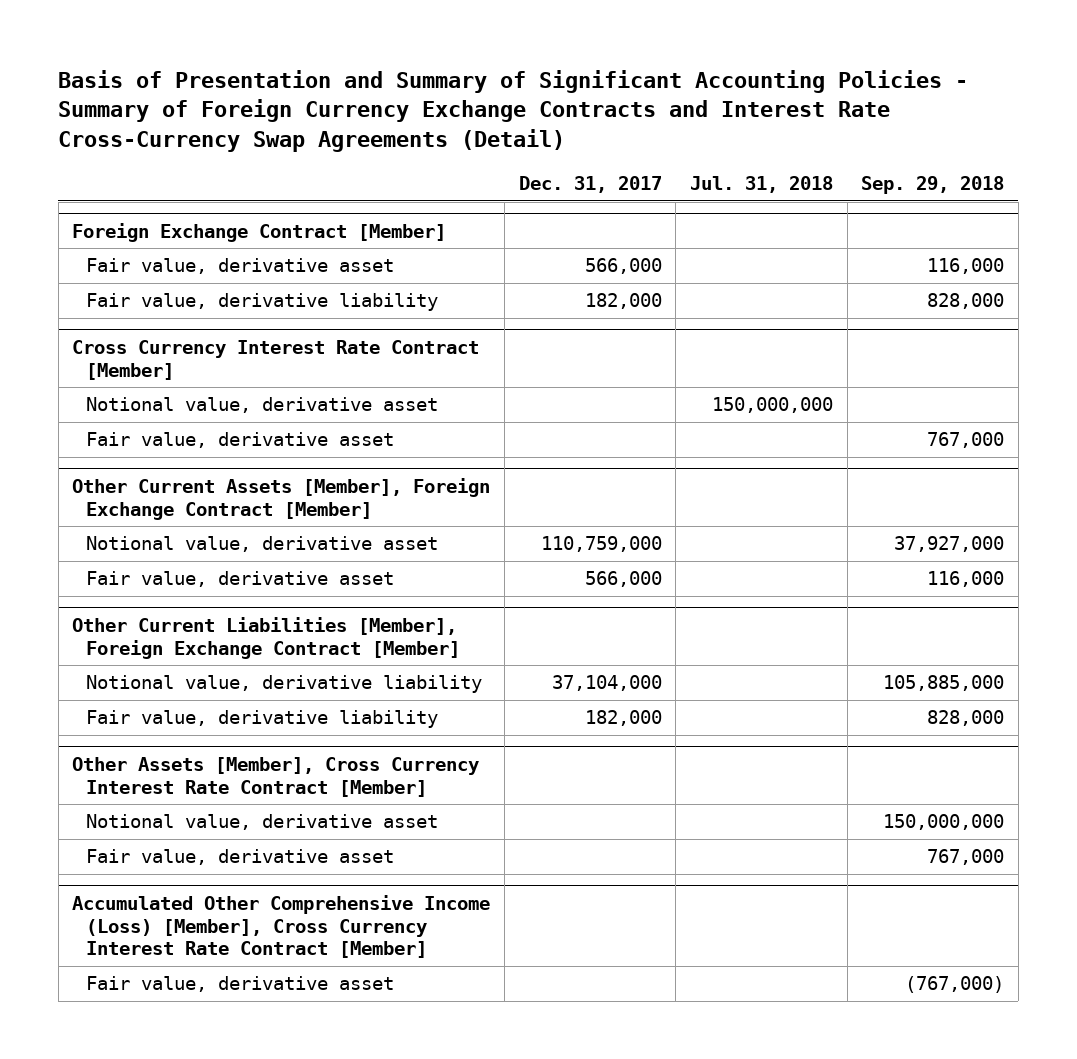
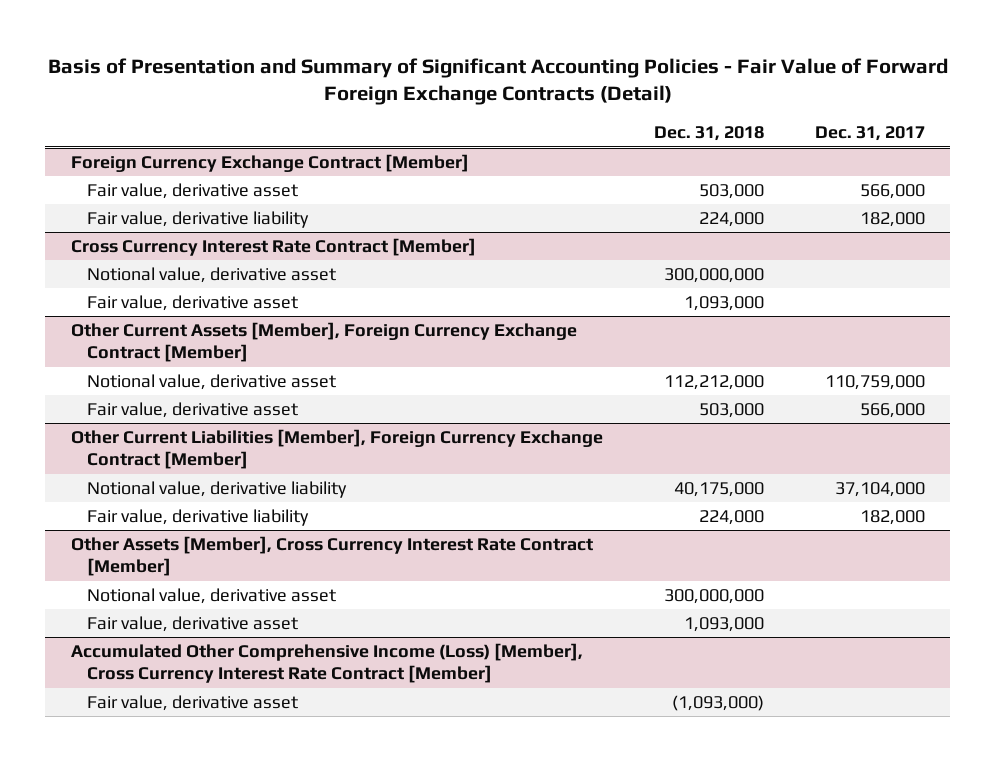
- Basis of Presentation and Summary of Significant Accounting Policies - Summary of Foreign Currency Exchange Contracts and Interest Rate Cross-Currency Swap Agreements (Detail)
+ Basis of Presentation and Summary of Significant Accounting Policies - Fair Value of Forward Foreign Exchange Contracts (Detail)
- | Dec. 31, 2017 | Jul. 31, 2018 | Sep. 29, 2018
+ | Dec. 31, 2018 | Dec. 31, 2017
- Foreign Exchange Contract [Member]
+ Foreign Currency Exchange Contract [Member]
- Other Current Assets [Member], Foreign Exchange Contract [Member]
+ Other Current Assets [Member], Foreign Currency Exchange Contract [Member]
- Other Current Liabilities [Member], Foreign Exchange Contract [Member]
+ Other Current Liabilities [Member], Foreign Currency Exchange Contract [Member]

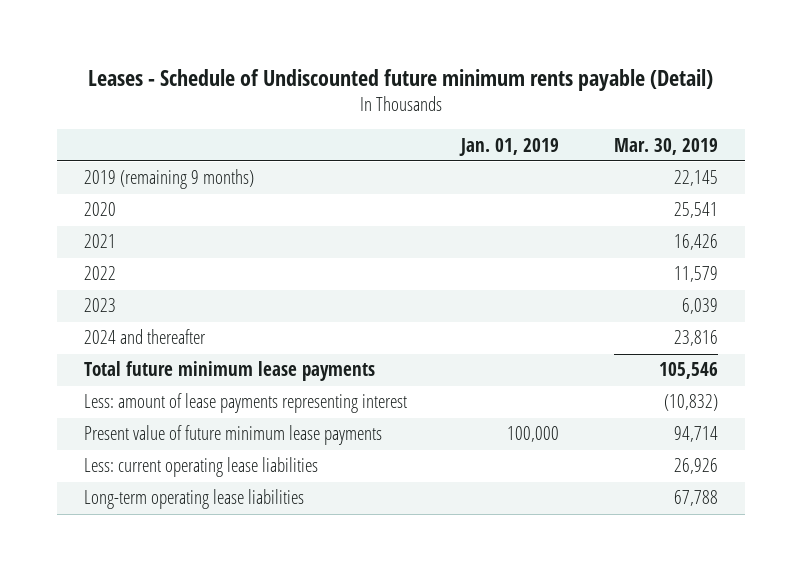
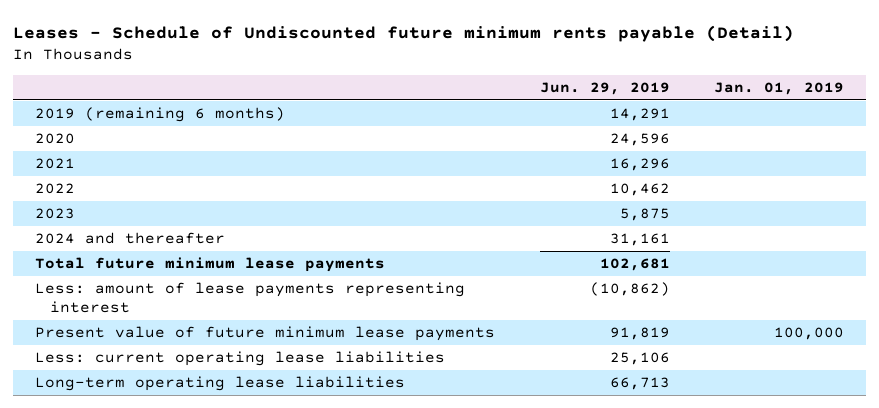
- | Jan. 01, 2019 | Mar. 30, 2019
+ | Jun. 29, 2019 | Jan. 01, 2019
- 2019 (remaining 9 months) | | 22,145
+ 2019 (remaining 6 months) | 14,291 |

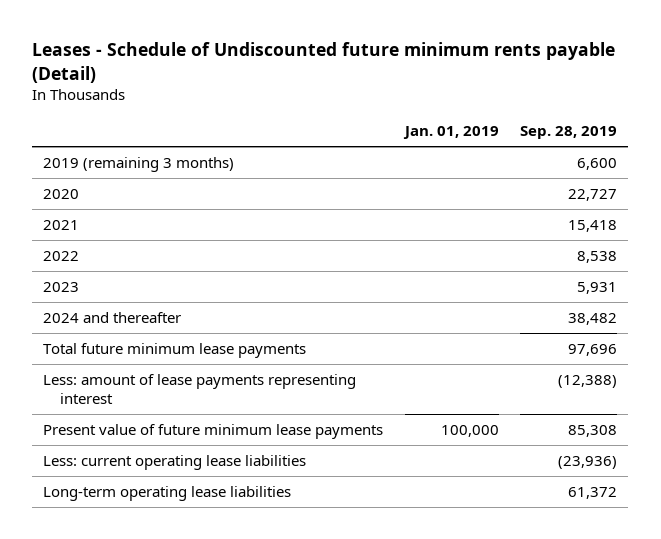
- | Jun. 29, 2019 | Jan. 01, 2019
+ | Jan. 01, 2019 | Sep. 28, 2019
- 2019 (remaining 6 months) | 14,291 |
+ 2019 (remaining 3 months) | | 6,600

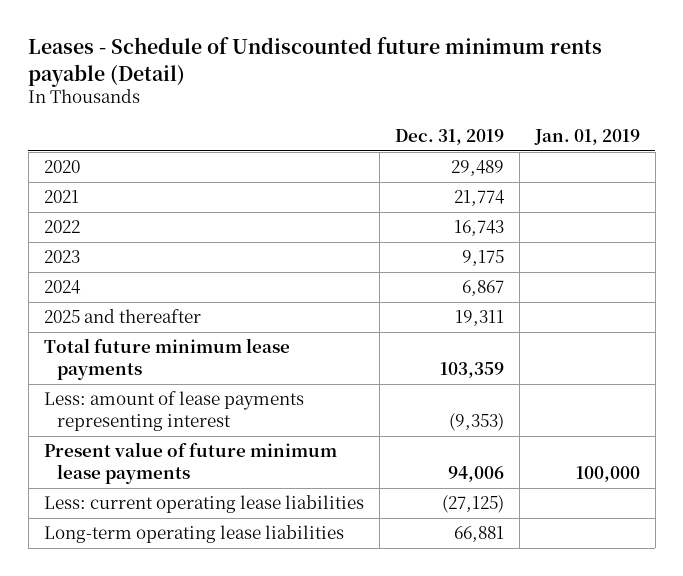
- | Jan. 01, 2019 | Sep. 28, 2019
+ | Dec. 31, 2019 | Jan. 01, 2019
- 2019 (remaining 3 months) | | 6,600
- 2024 and thereafter | | 38,482
+ 2024 | 6,867 |
+ 2025 and thereafter | 19,311 |

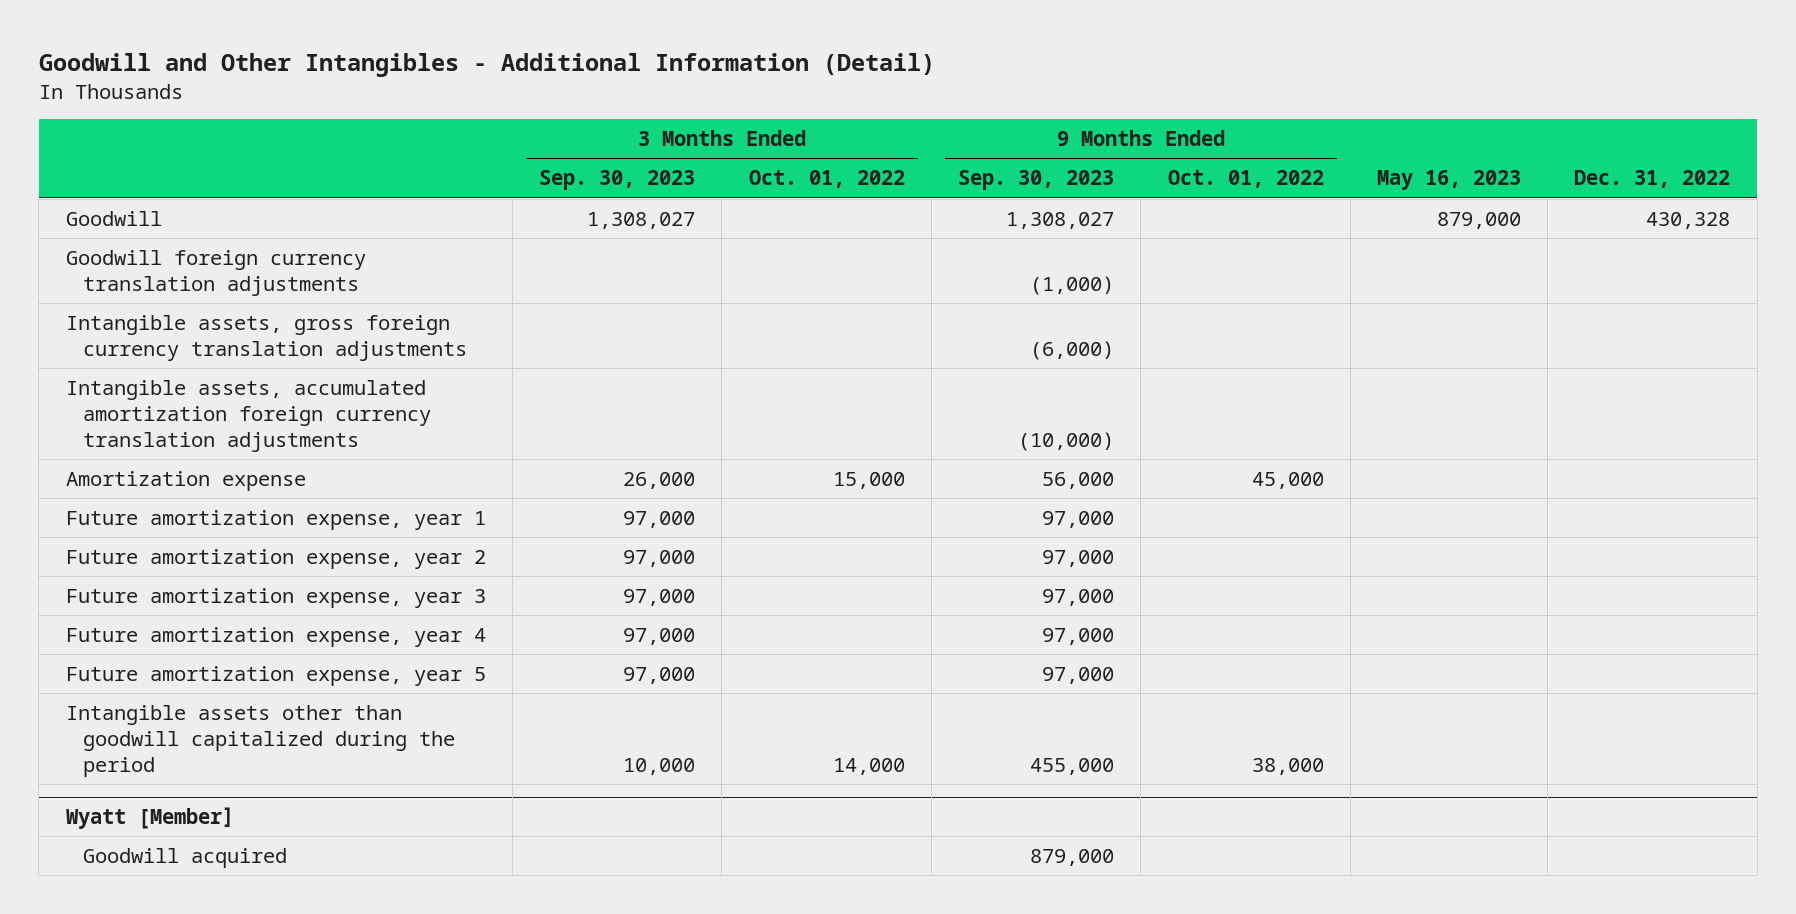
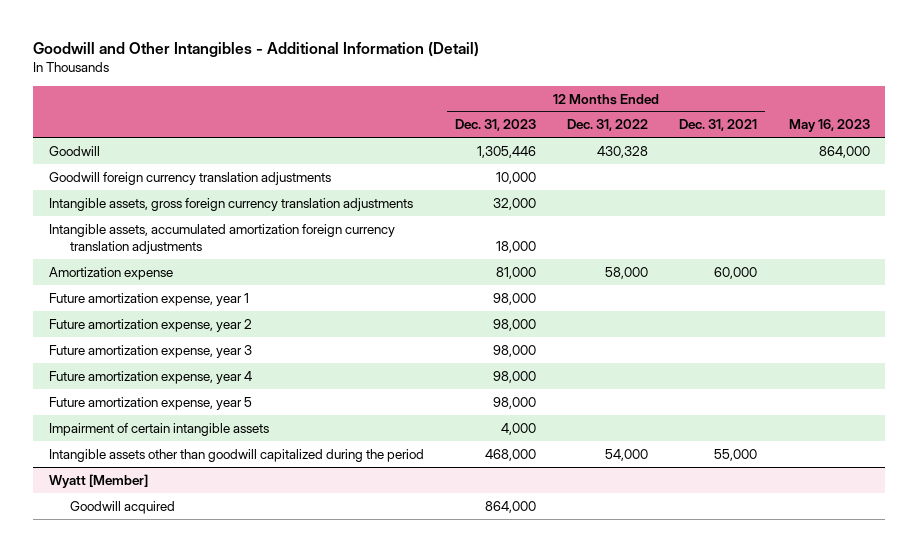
- | 3 Months Ended Sep. 30, 2023 | 3 Months Ended Oct. 01, 2022 | 9 Months Ended Sep. 30, 2023 | 9 Months Ended Oct. 01, 2022 | May 16, 2023 | Dec. 31, 2022
+ | 12 Months Ended Dec. 31, 2023 | 12 Months Ended Dec. 31, 2022 | 12 Months Ended Dec. 31, 2021 | May 16, 2023
- Goodwill | 1,308,027 | | 1,308,027 | | 879,000 | 430,328
+ Goodwill | 1,305,446 | 430,328 | | 864,000
+ Impairment of certain intangible assets | 4,000 | | |

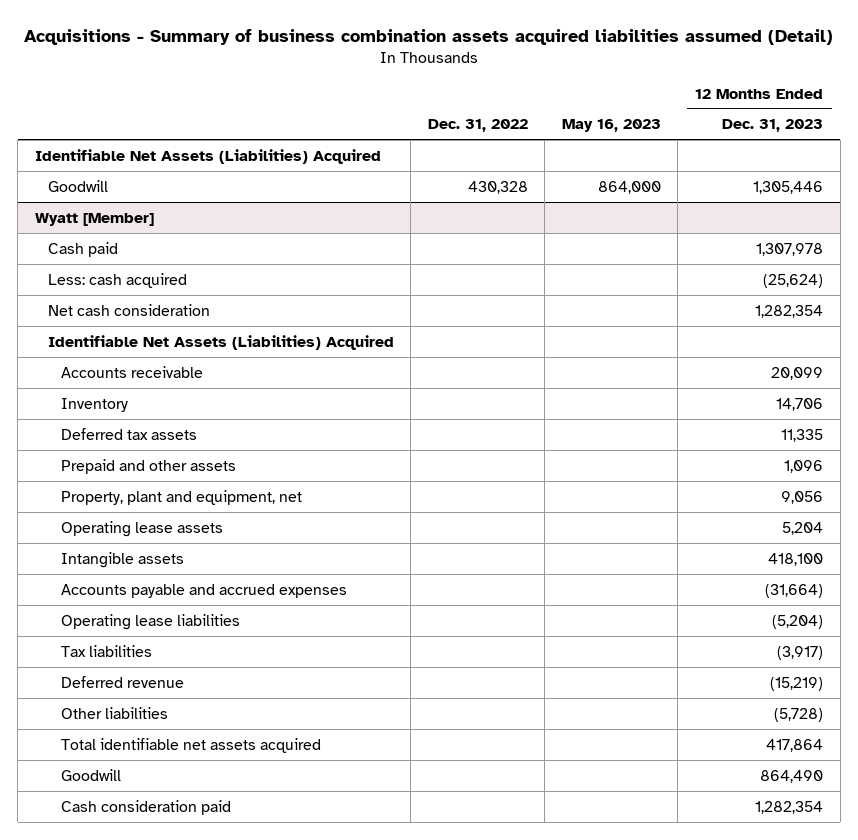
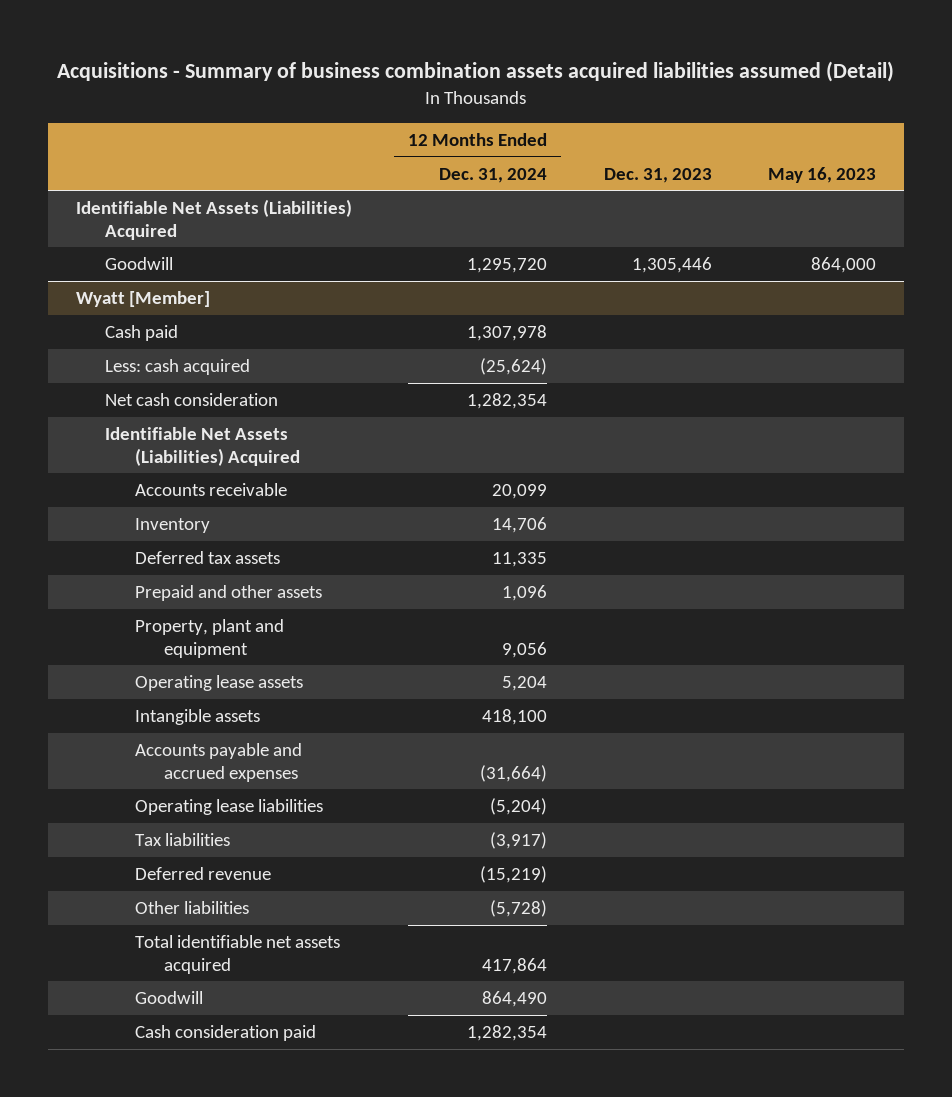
- | Dec. 31, 2022 | May 16, 2023 | 12 Months Ended Dec. 31, 2023
+ | 12 Months Ended Dec. 31, 2024 | Dec. 31, 2023 | May 16, 2023
@ Wyatt [Member]
- Property, plant and equipment, net | | | 9,056
+ Property, plant and equipment | 9,056 | |

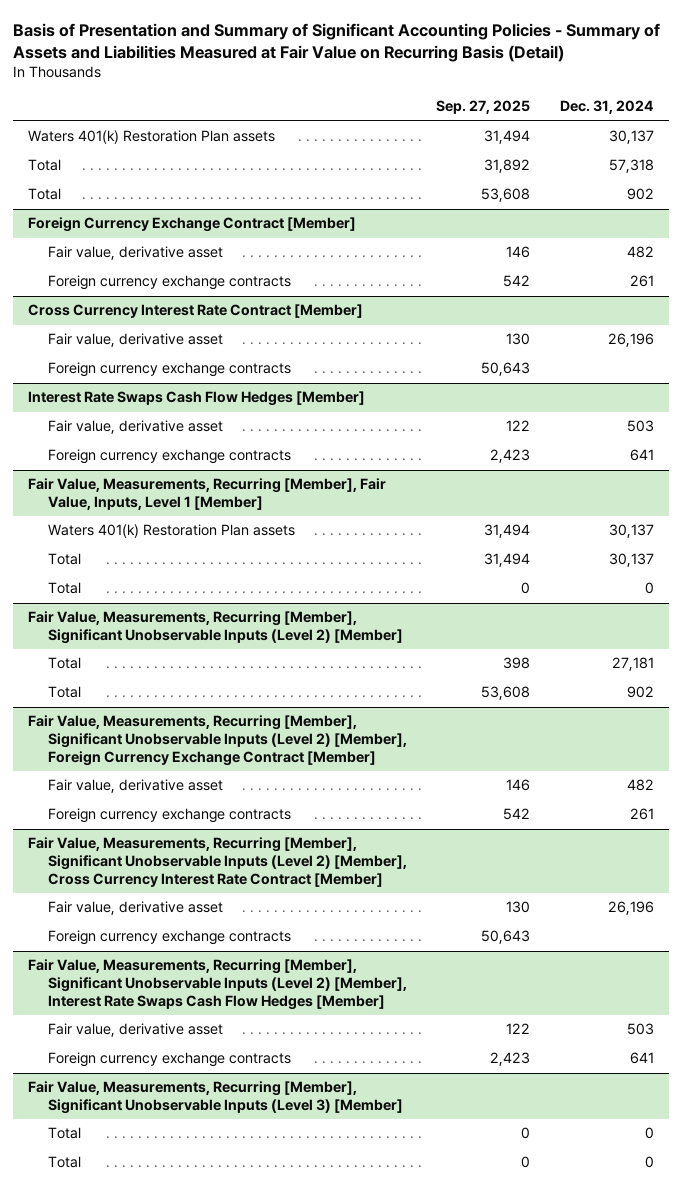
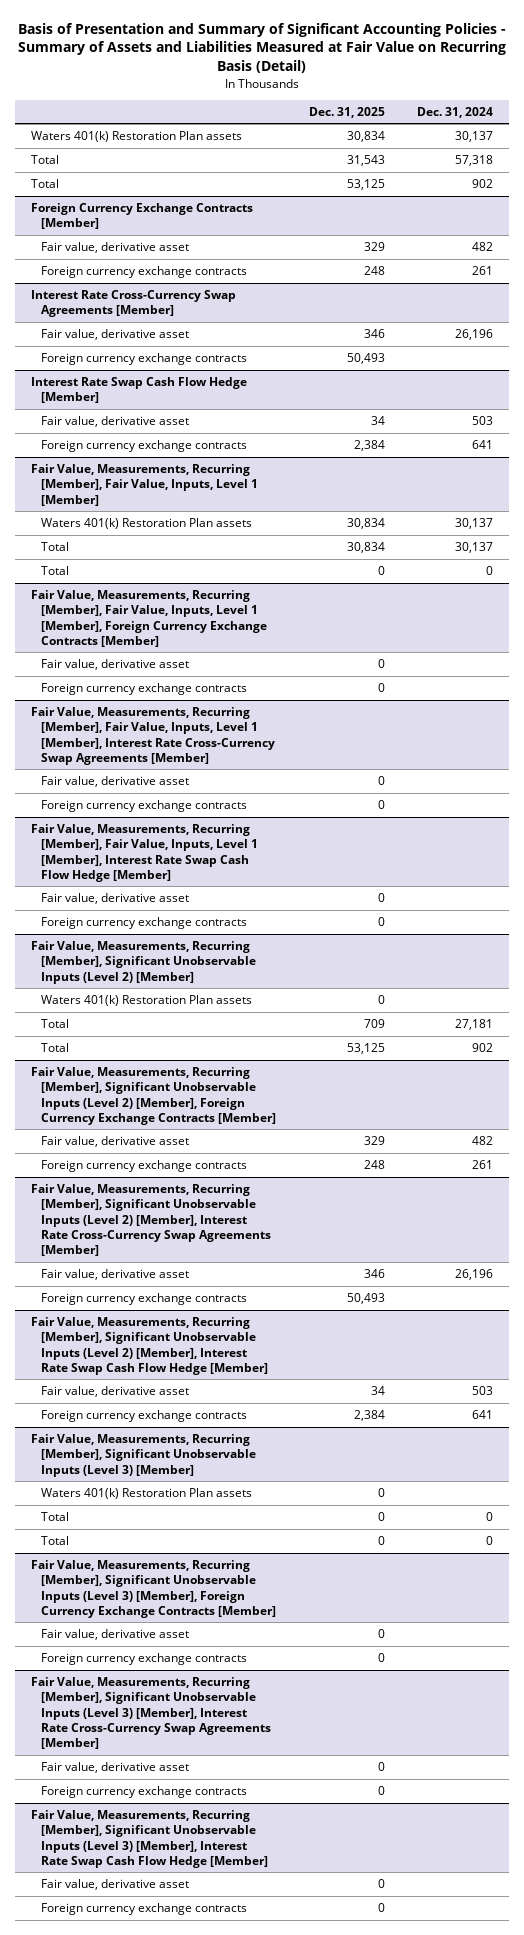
- | Sep. 27, 2025 | Dec. 31, 2024
+ | Dec. 31, 2025 | Dec. 31, 2024
- Foreign Currency Exchange Contract [Member]
+ Foreign Currency Exchange Contracts [Member]
- Cross Currency Interest Rate Contract [Member]
+ Interest Rate Cross-Currency Swap Agreements [Member]
- Interest Rate Swaps Cash Flow Hedges [Member]
+ Interest Rate Swap Cash Flow Hedge [Member]
+ Fair Value, Measurements, Recurring [Member], Fair Value, Inputs, Level 1 [Member], Foreign Currency Exchange Contracts [Member]
+ Fair value, derivative asset | 0 |
+ Foreign currency exchange contracts | 0 |
+ Fair Value, Measurements, Recurring [Member], Fair Value, Inputs, Level 1 [Member], Interest Rate Cross-Currency Swap Agreements [Member]
+ Fair value, derivative asset | 0 |
+ Foreign currency exchange contracts | 0 |
+ Fair Value, Measurements, Recurring [Member], Fair Value, Inputs, Level 1 [Member], Interest Rate Swap Cash Flow Hedge [Member]
+ Fair value, derivative asset | 0 |
+ Foreign currency exchange contracts | 0 |
@ Fair Value, Measurements, Recurring [Member], Significant Unobservable Inputs (Level 2) [Member]
+ Waters 401(k) Restoration Plan assets | 0 |
- Fair Value, Measurements, Recurring [Member], Significant Unobservable Inputs (Level 2) [Member], Foreign Currency Exchange Contract [Member]
+ Fair Value, Measurements, Recurring [Member], Significant Unobservable Inputs (Level 2) [Member], Foreign Currency Exchange Contracts [Member]
- Fair Value, Measurements, Recurring [Member], Significant Unobservable Inputs (Level 2) [Member], Cross Currency Interest Rate Contract [Member]
+ Fair Value, Measurements, Recurring [Member], Significant Unobservable Inputs (Level 2) [Member], Interest Rate Cross-Currency Swap Agreements [Member]
- Fair Value, Measurements, Recurring [Member], Significant Unobservable Inputs (Level 2) [Member], Interest Rate Swaps Cash Flow Hedges [Member]
+ Fair Value, Measurements, Recurring [Member], Significant Unobservable Inputs (Level 2) [Member], Interest Rate Swap Cash Flow Hedge [Member]
@ Fair Value, Measurements, Recurring [Member], Significant Unobservable Inputs (Level 3) [Member]
+ Waters 401(k) Restoration Plan assets | 0 |
+ Fair Value, Measurements, Recurring [Member], Significant Unobservable Inputs (Level 3) [Member], Foreign Currency Exchange Contracts [Member]
+ Fair value, derivative asset | 0 |
+ Foreign currency exchange contracts | 0 |
+ Fair Value, Measurements, Recurring [Member], Significant Unobservable Inputs (Level 3) [Member], Interest Rate Cross-Currency Swap Agreements [Member]
+ Fair value, derivative asset | 0 |
+ Foreign currency exchange contracts | 0 |
+ Fair Value, Measurements, Recurring [Member], Significant Unobservable Inputs (Level 3) [Member], Interest Rate Swap Cash Flow Hedge [Member]
+ Fair value, derivative asset | 0 |
+ Foreign currency exchange contracts | 0 |

